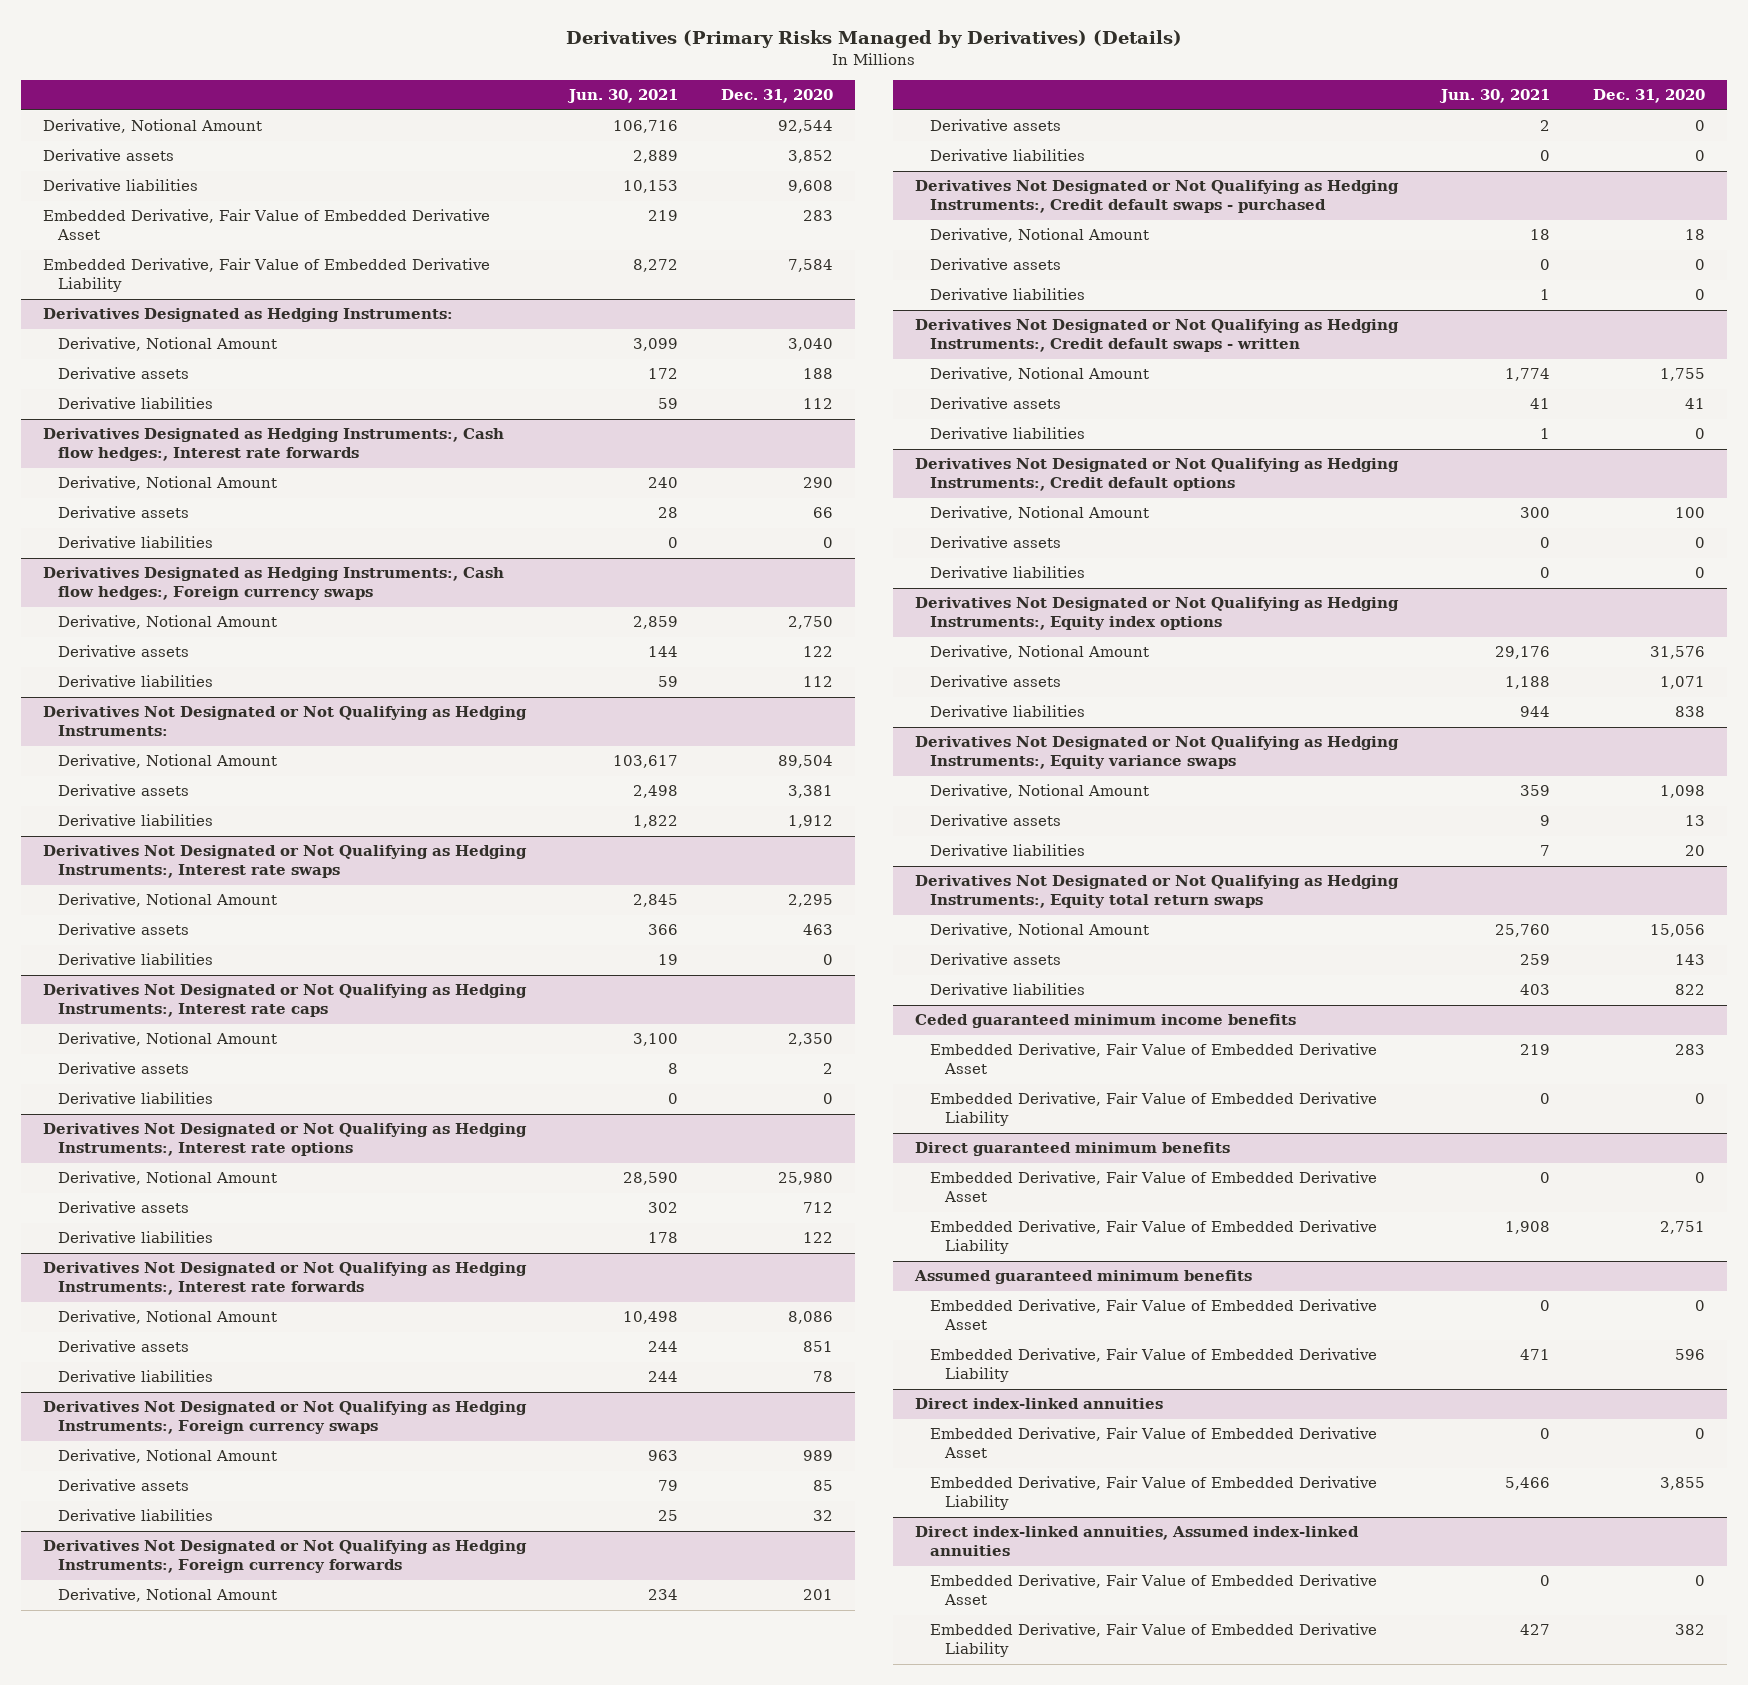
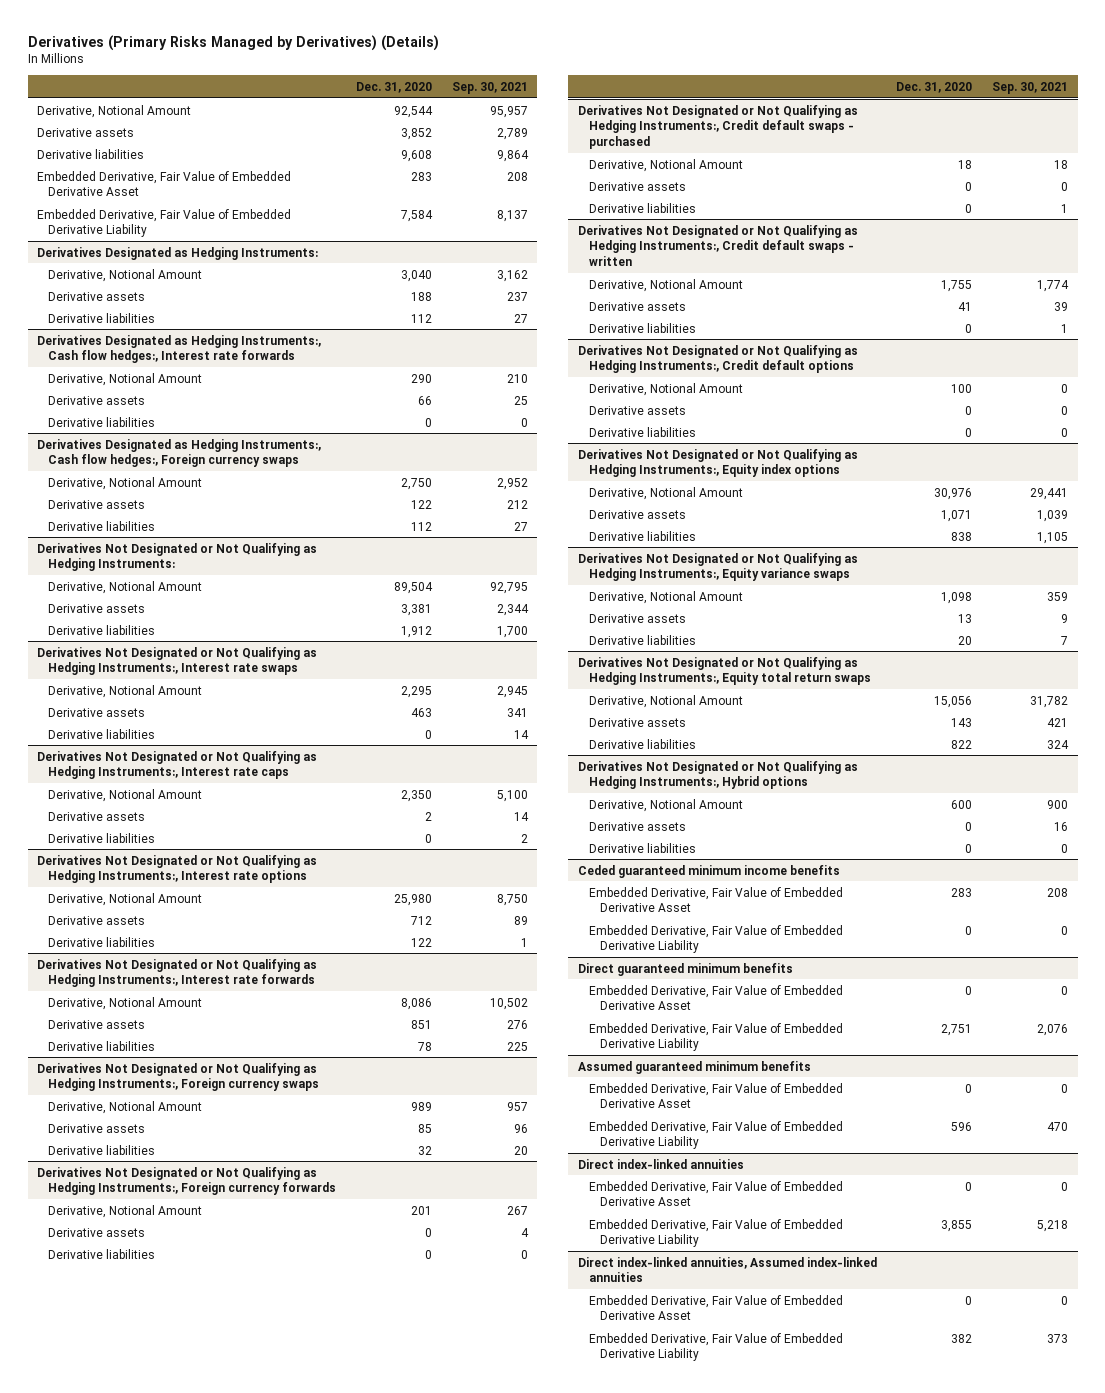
- | Jun. 30, 2021 | Dec. 31, 2020
+ | Dec. 31, 2020 | Sep. 30, 2021
@ Derivatives Not Designated or Not Qualifying as Hedging Instruments:, Equity index options
- Derivative, Notional Amount | 29,176 | 31,576
+ Derivative, Notional Amount | 30,976 | 29,441
+ Derivatives Not Designated or Not Qualifying as Hedging Instruments:, Hybrid options
+ Derivative, Notional Amount | 600 | 900
+ Derivative assets | 0 | 16
+ Derivative liabilities | 0 | 0

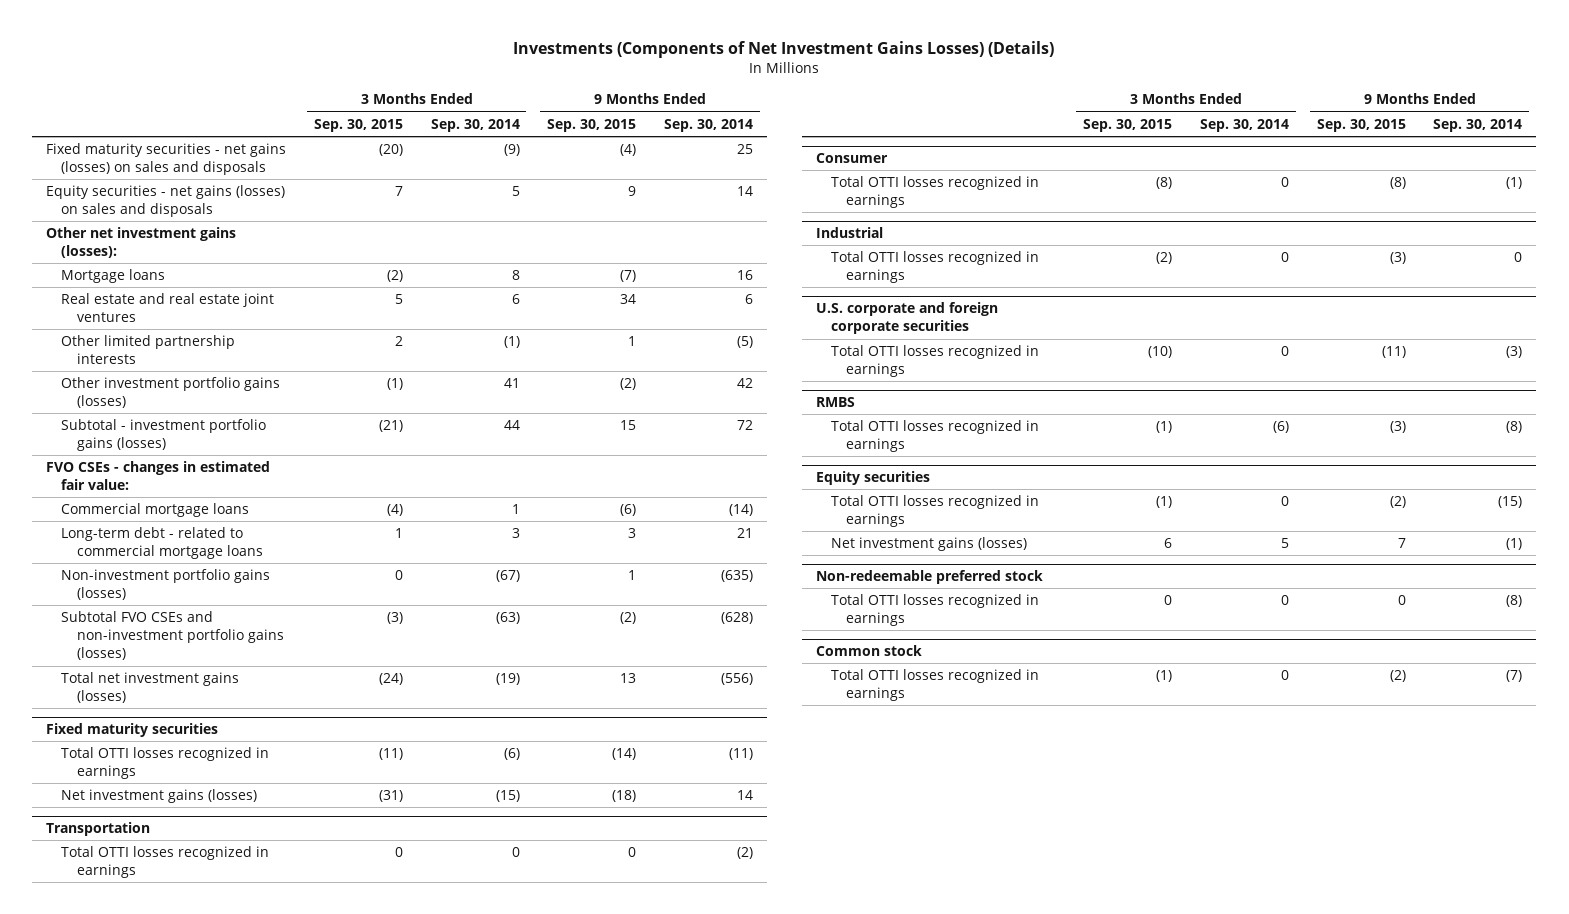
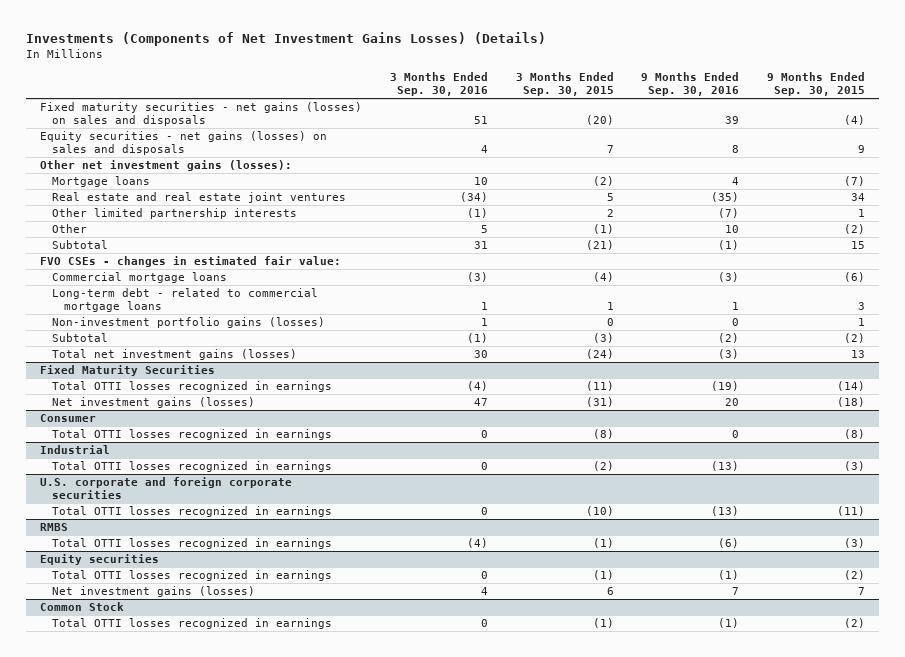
- | 3 Months Ended Sep. 30, 2015 | 3 Months Ended Sep. 30, 2014 | 9 Months Ended Sep. 30, 2015 | 9 Months Ended Sep. 30, 2014
+ | 3 Months Ended Sep. 30, 2016 | 3 Months Ended Sep. 30, 2015 | 9 Months Ended Sep. 30, 2016 | 9 Months Ended Sep. 30, 2015
- Other investment portfolio gains (losses) | (1) | 41 | (2) | 42
- Subtotal - investment portfolio gains (losses) | (21) | 44 | 15 | 72
+ Other | 5 | (1) | 10 | (2)
+ Subtotal | 31 | (21) | (1) | 15
- Subtotal FVO CSEs and non-investment portfolio gains (losses) | (3) | (63) | (2) | (628)
+ Subtotal | (1) | (3) | (2) | (2)
- Fixed maturity securities
+ Fixed Maturity Securities
- Transportation
- Total OTTI losses recognized in earnings | 0 | 0 | 0 | (2)
- Non-redeemable preferred stock
- Total OTTI losses recognized in earnings | 0 | 0 | 0 | (8)
- Common stock
+ Common Stock

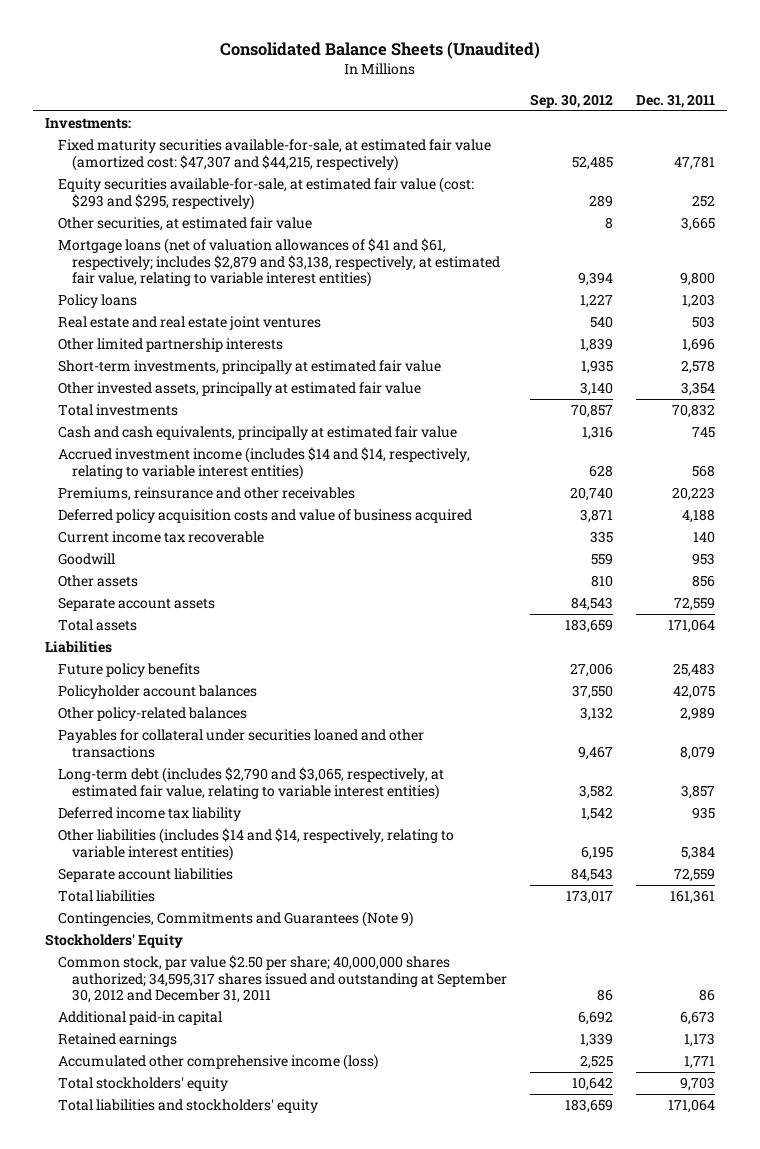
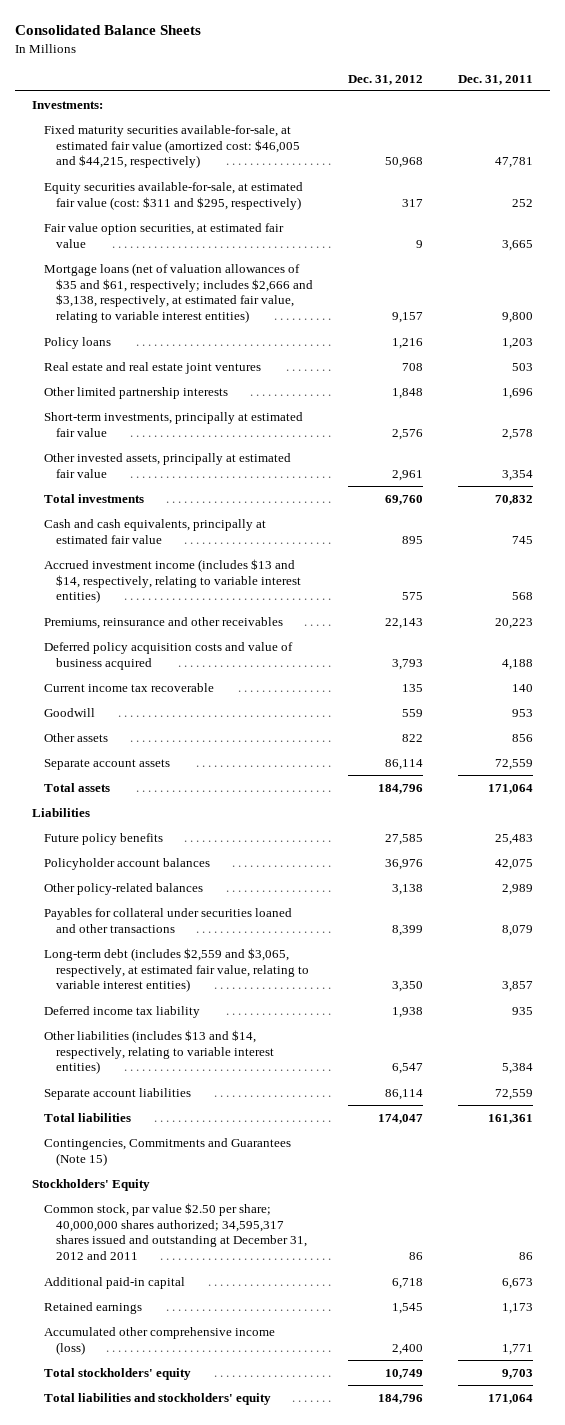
- Consolidated Balance Sheets (Unaudited)
+ Consolidated Balance Sheets
- | Sep. 30, 2012 | Dec. 31, 2011
+ | Dec. 31, 2012 | Dec. 31, 2011
- Fixed maturity securities available-for-sale, at estimated fair value (amortized cost: $47,307 and $44,215, respectively) | 52,485 | 47,781
- Equity securities available-for-sale, at estimated fair value (cost: $293 and $295, respectively) | 289 | 252
- Other securities, at estimated fair value | 8 | 3,665
- Mortgage loans (net of valuation allowances of $41 and $61, respectively; includes $2,879 and $3,138, respectively, at estimated fair value, relating to variable interest entities) | 9,394 | 9,800
+ Fixed maturity securities available-for-sale, at estimated fair value (amortized cost: $46,005 and $44,215, respectively) | 50,968 | 47,781
+ Equity securities available-for-sale, at estimated fair value (cost: $311 and $295, respectively) | 317 | 252
+ Fair value option securities, at estimated fair value | 9 | 3,665
+ Mortgage loans (net of valuation allowances of $35 and $61, respectively; includes $2,666 and $3,138, respectively, at estimated fair value, relating to variable interest entities) | 9,157 | 9,800
- Accrued investment income (includes $14 and $14, respectively, relating to variable interest entities) | 628 | 568
+ Accrued investment income (includes $13 and $14, respectively, relating to variable interest entities) | 575 | 568
- Long-term debt (includes $2,790 and $3,065, respectively, at estimated fair value, relating to variable interest entities) | 3,582 | 3,857
+ Long-term debt (includes $2,559 and $3,065, respectively, at estimated fair value, relating to variable interest entities) | 3,350 | 3,857
- Other liabilities (includes $14 and $14, respectively, relating to variable interest entities) | 6,195 | 5,384
+ Other liabilities (includes $13 and $14, respectively, relating to variable interest entities) | 6,547 | 5,384
- Contingencies, Commitments and Guarantees (Note 9)
+ Contingencies, Commitments and Guarantees (Note 15)
- Common stock, par value $2.50 per share; 40,000,000 shares authorized; 34,595,317 shares issued and outstanding at September 30, 2012 and December 31, 2011 | 86 | 86
+ Common stock, par value $2.50 per share; 40,000,000 shares authorized; 34,595,317 shares issued and outstanding at December 31, 2012 and 2011 | 86 | 86

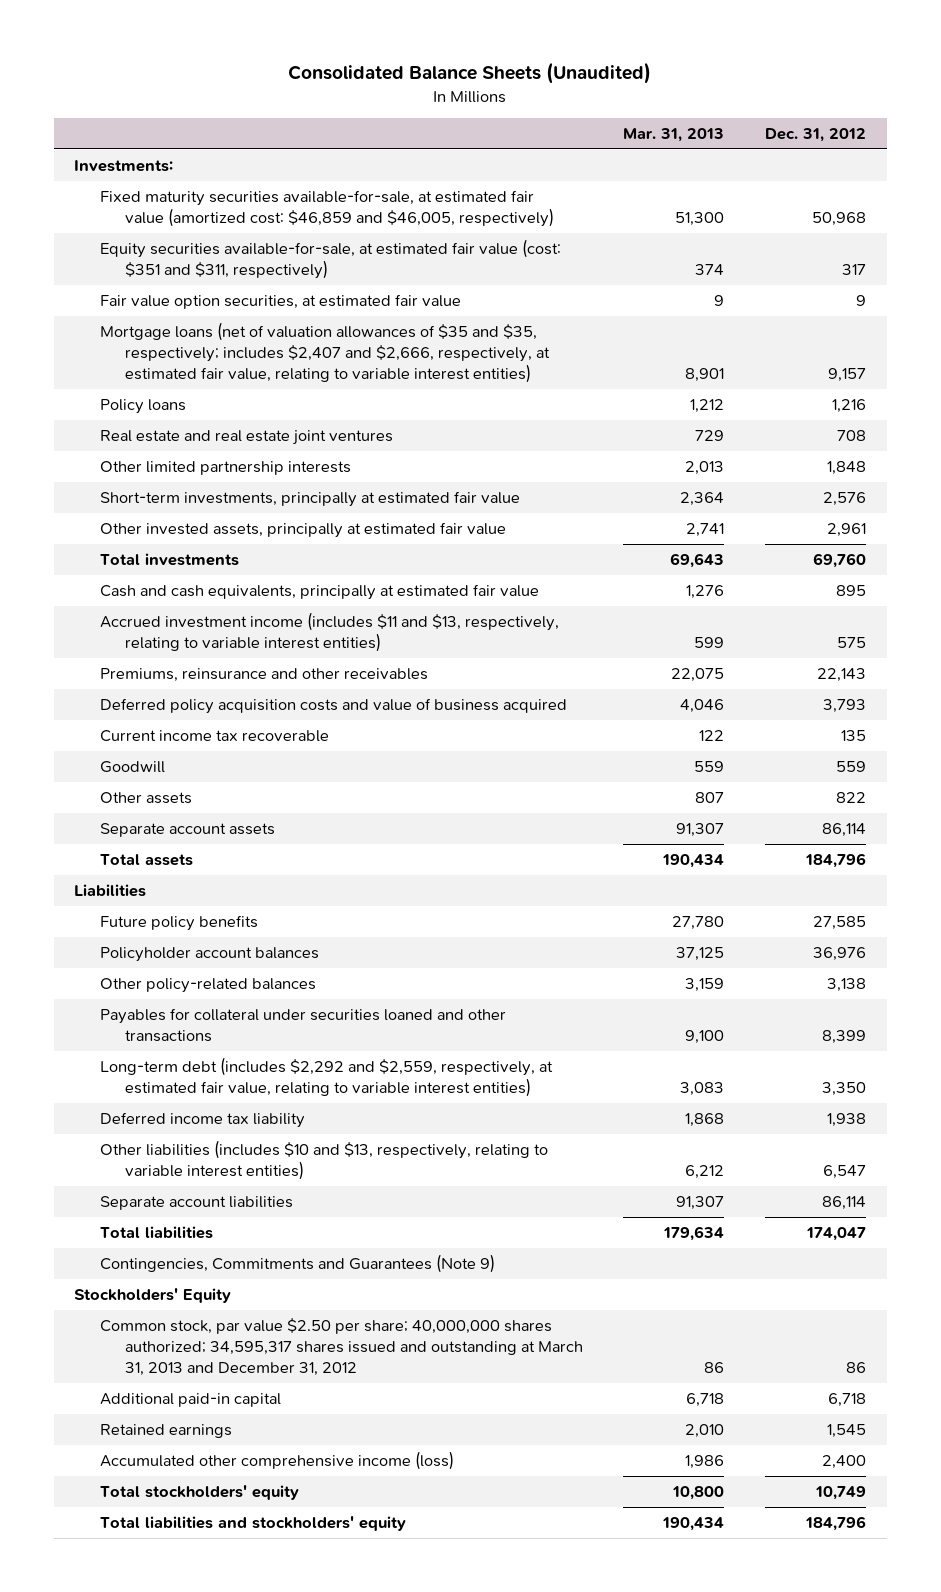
- Consolidated Balance Sheets
+ Consolidated Balance Sheets (Unaudited)
- | Dec. 31, 2012 | Dec. 31, 2011
+ | Mar. 31, 2013 | Dec. 31, 2012
- Fixed maturity securities available-for-sale, at estimated fair value (amortized cost: $46,005 and $44,215, respectively) | 50,968 | 47,781
- Equity securities available-for-sale, at estimated fair value (cost: $311 and $295, respectively) | 317 | 252
+ Fixed maturity securities available-for-sale, at estimated fair value (amortized cost: $46,859 and $46,005, respectively) | 51,300 | 50,968
+ Equity securities available-for-sale, at estimated fair value (cost: $351 and $311, respectively) | 374 | 317
- Mortgage loans (net of valuation allowances of $35 and $61, respectively; includes $2,666 and $3,138, respectively, at estimated fair value, relating to variable interest entities) | 9,157 | 9,800
+ Mortgage loans (net of valuation allowances of $35 and $35, respectively; includes $2,407 and $2,666, respectively, at estimated fair value, relating to variable interest entities) | 8,901 | 9,157
- Accrued investment income (includes $13 and $14, respectively, relating to variable interest entities) | 575 | 568
+ Accrued investment income (includes $11 and $13, respectively, relating to variable interest entities) | 599 | 575
- Long-term debt (includes $2,559 and $3,065, respectively, at estimated fair value, relating to variable interest entities) | 3,350 | 3,857
+ Long-term debt (includes $2,292 and $2,559, respectively, at estimated fair value, relating to variable interest entities) | 3,083 | 3,350
- Other liabilities (includes $13 and $14, respectively, relating to variable interest entities) | 6,547 | 5,384
+ Other liabilities (includes $10 and $13, respectively, relating to variable interest entities) | 6,212 | 6,547
- Contingencies, Commitments and Guarantees (Note 15)
+ Contingencies, Commitments and Guarantees (Note 9)
- Common stock, par value $2.50 per share; 40,000,000 shares authorized; 34,595,317 shares issued and outstanding at December 31, 2012 and 2011 | 86 | 86
+ Common stock, par value $2.50 per share; 40,000,000 shares authorized; 34,595,317 shares issued and outstanding at March 31, 2013 and December 31, 2012 | 86 | 86

